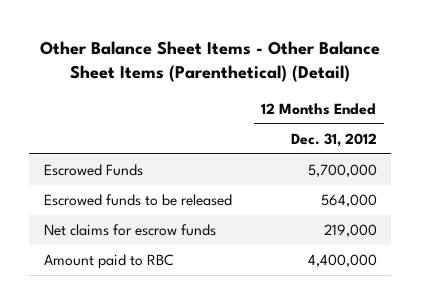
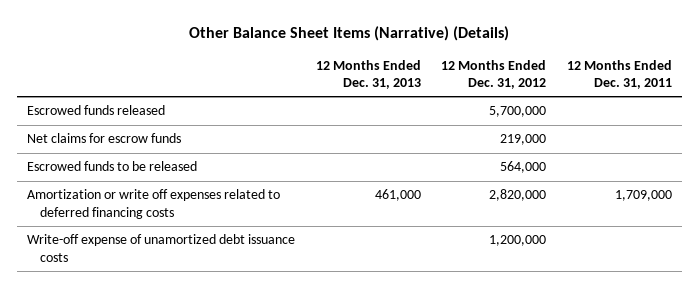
- Other Balance Sheet Items - Other Balance Sheet Items (Parenthetical) (Detail)
+ Other Balance Sheet Items (Narrative) (Details)
- | 12 Months Ended Dec. 31, 2012
+ | 12 Months Ended Dec. 31, 2013 | 12 Months Ended Dec. 31, 2012 | 12 Months Ended Dec. 31, 2011
- Escrowed Funds | 5,700,000
+ Escrowed funds released | | 5,700,000 |
- Amount paid to RBC | 4,400,000
moved down: Escrowed funds to be released | | 564,000 |
+ Amortization or write off expenses related to deferred financing costs | 461,000 | 2,820,000 | 1,709,000
+ Write-off expense of unamortized debt issuance costs | | 1,200,000 |

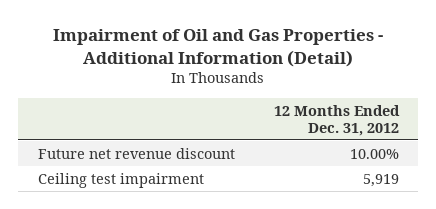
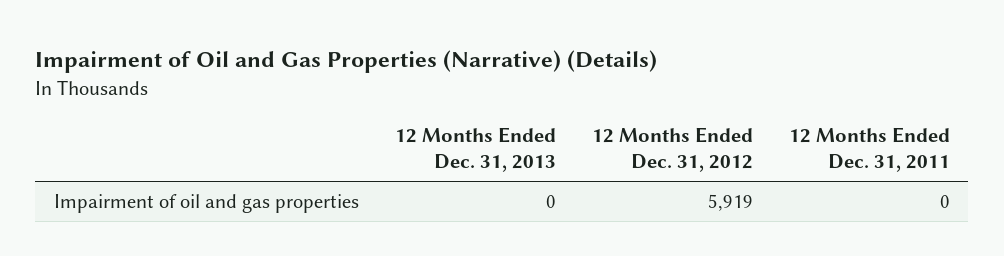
- Impairment of Oil and Gas Properties - Additional Information (Detail)
+ Impairment of Oil and Gas Properties (Narrative) (Details)
- | 12 Months Ended Dec. 31, 2012
+ | 12 Months Ended Dec. 31, 2013 | 12 Months Ended Dec. 31, 2012 | 12 Months Ended Dec. 31, 2011
- Future net revenue discount | 10.00%
- Ceiling test impairment | 5,919
+ Impairment of oil and gas properties | 0 | 5,919 | 0

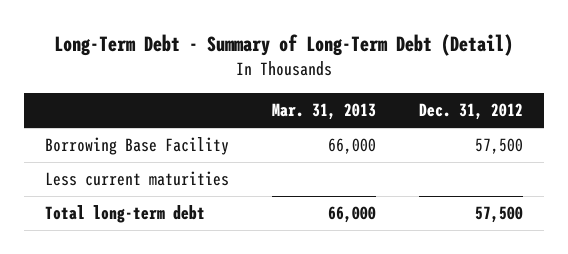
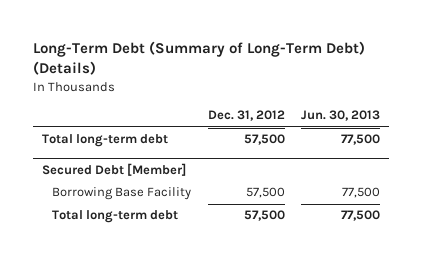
- Long-Term Debt - Summary of Long-Term Debt (Detail)
+ Long-Term Debt (Summary of Long-Term Debt) (Details)
- | Mar. 31, 2013 | Dec. 31, 2012
+ | Dec. 31, 2012 | Jun. 30, 2013
+ Total long-term debt | 57,500 | 77,500
+ Secured Debt [Member]
- Less current maturities

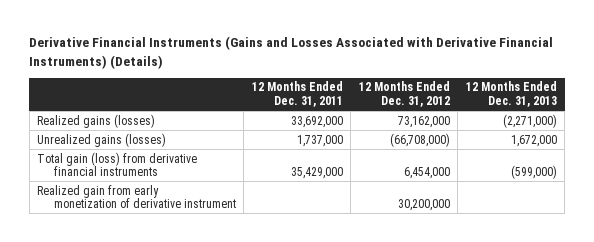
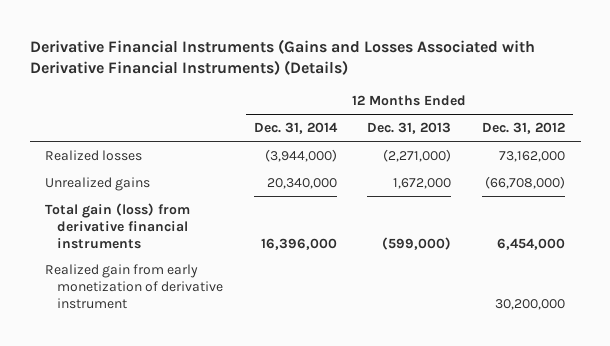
- | 12 Months Ended Dec. 31, 2011 | 12 Months Ended Dec. 31, 2012 | 12 Months Ended Dec. 31, 2013
+ | 12 Months Ended Dec. 31, 2014 | 12 Months Ended Dec. 31, 2013 | 12 Months Ended Dec. 31, 2012
- Realized gains (losses) | 33,692,000 | 73,162,000 | (2,271,000)
- Unrealized gains (losses) | 1,737,000 | (66,708,000) | 1,672,000
+ Realized losses | (3,944,000) | (2,271,000) | 73,162,000
+ Unrealized gains | 20,340,000 | 1,672,000 | (66,708,000)

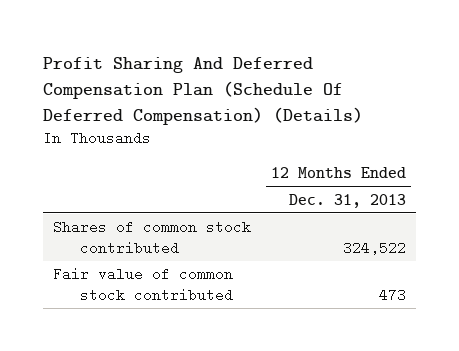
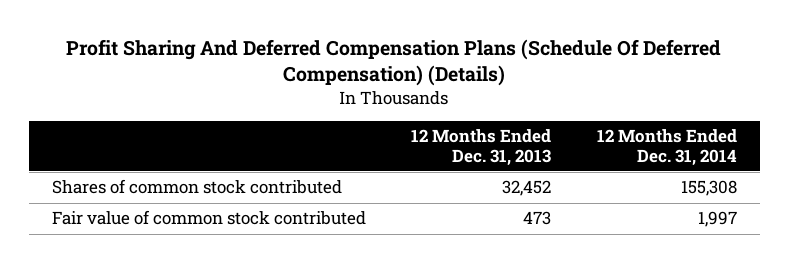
- Profit Sharing And Deferred Compensation Plan (Schedule Of Deferred Compensation) (Details)
+ Profit Sharing And Deferred Compensation Plans (Schedule Of Deferred Compensation) (Details)
- | 12 Months Ended Dec. 31, 2013
+ | 12 Months Ended Dec. 31, 2013 | 12 Months Ended Dec. 31, 2014
- Shares of common stock contributed | 324,522
+ Shares of common stock contributed | 32,452 | 155,308

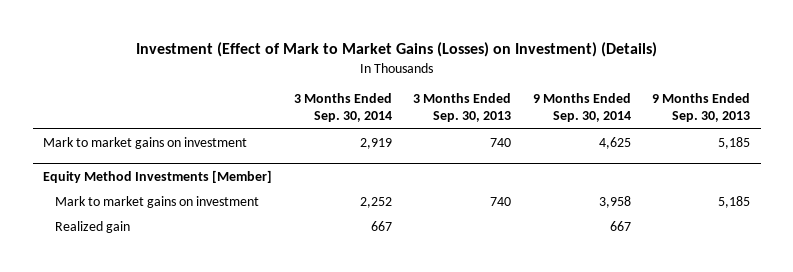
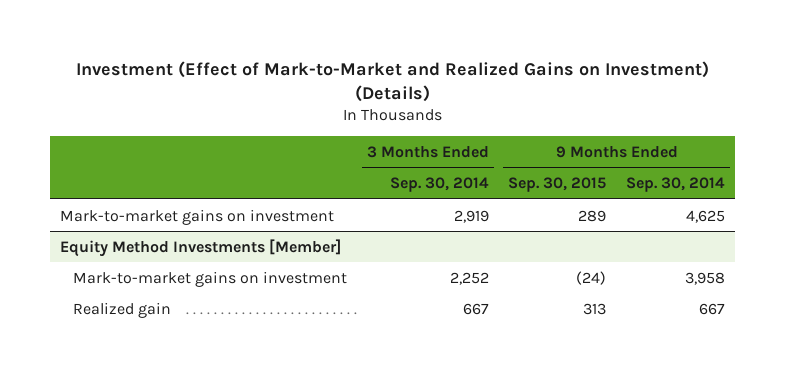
- Investment (Effect of Mark to Market Gains (Losses) on Investment) (Details)
+ Investment (Effect of Mark-to-Market and Realized Gains on Investment) (Details)
- | 3 Months Ended Sep. 30, 2014 | 3 Months Ended Sep. 30, 2013 | 9 Months Ended Sep. 30, 2014 | 9 Months Ended Sep. 30, 2013
+ | 3 Months Ended Sep. 30, 2014 | 9 Months Ended Sep. 30, 2015 | 9 Months Ended Sep. 30, 2014
- Mark to market gains on investment | 2,919 | 740 | 4,625 | 5,185
+ Mark-to-market gains on investment | 2,919 | 289 | 4,625
@ Equity Method Investments [Member]
- Mark to market gains on investment | 2,252 | 740 | 3,958 | 5,185
+ Mark-to-market gains on investment | 2,252 | (24) | 3,958

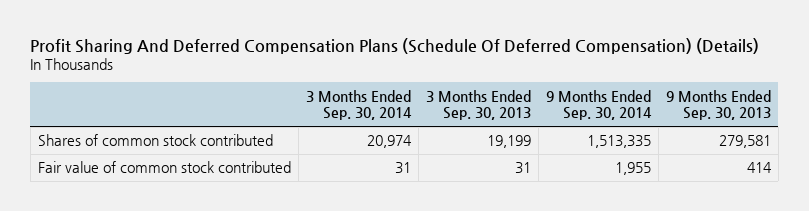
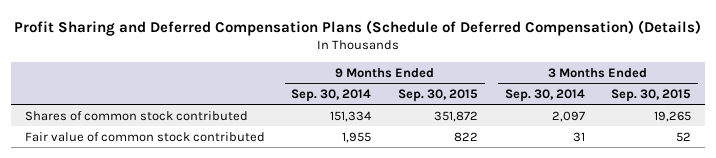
- Profit Sharing And Deferred Compensation Plans (Schedule Of Deferred Compensation) (Details)
+ Profit Sharing and Deferred Compensation Plans (Schedule of Deferred Compensation) (Details)
- | 3 Months Ended Sep. 30, 2014 | 3 Months Ended Sep. 30, 2013 | 9 Months Ended Sep. 30, 2014 | 9 Months Ended Sep. 30, 2013
+ | 9 Months Ended Sep. 30, 2014 | 9 Months Ended Sep. 30, 2015 | 3 Months Ended Sep. 30, 2014 | 3 Months Ended Sep. 30, 2015
- Shares of common stock contributed | 20,974 | 19,199 | 1,513,335 | 279,581
+ Shares of common stock contributed | 151,334 | 351,872 | 2,097 | 19,265

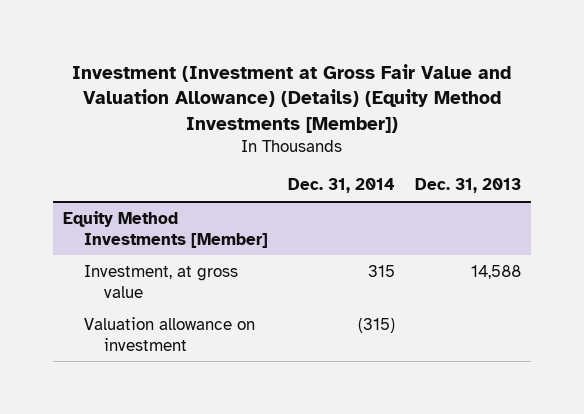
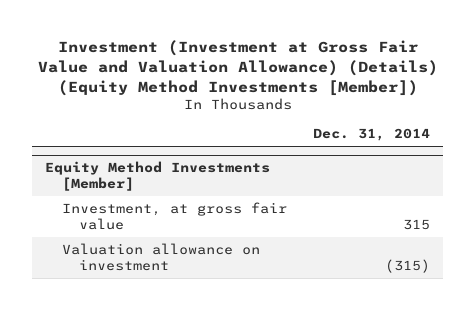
- | Dec. 31, 2014 | Dec. 31, 2013
+ | Dec. 31, 2014
@ Equity Method Investments [Member]
- Investment, at gross value | 315 | 14,588
+ Investment, at gross fair value | 315

